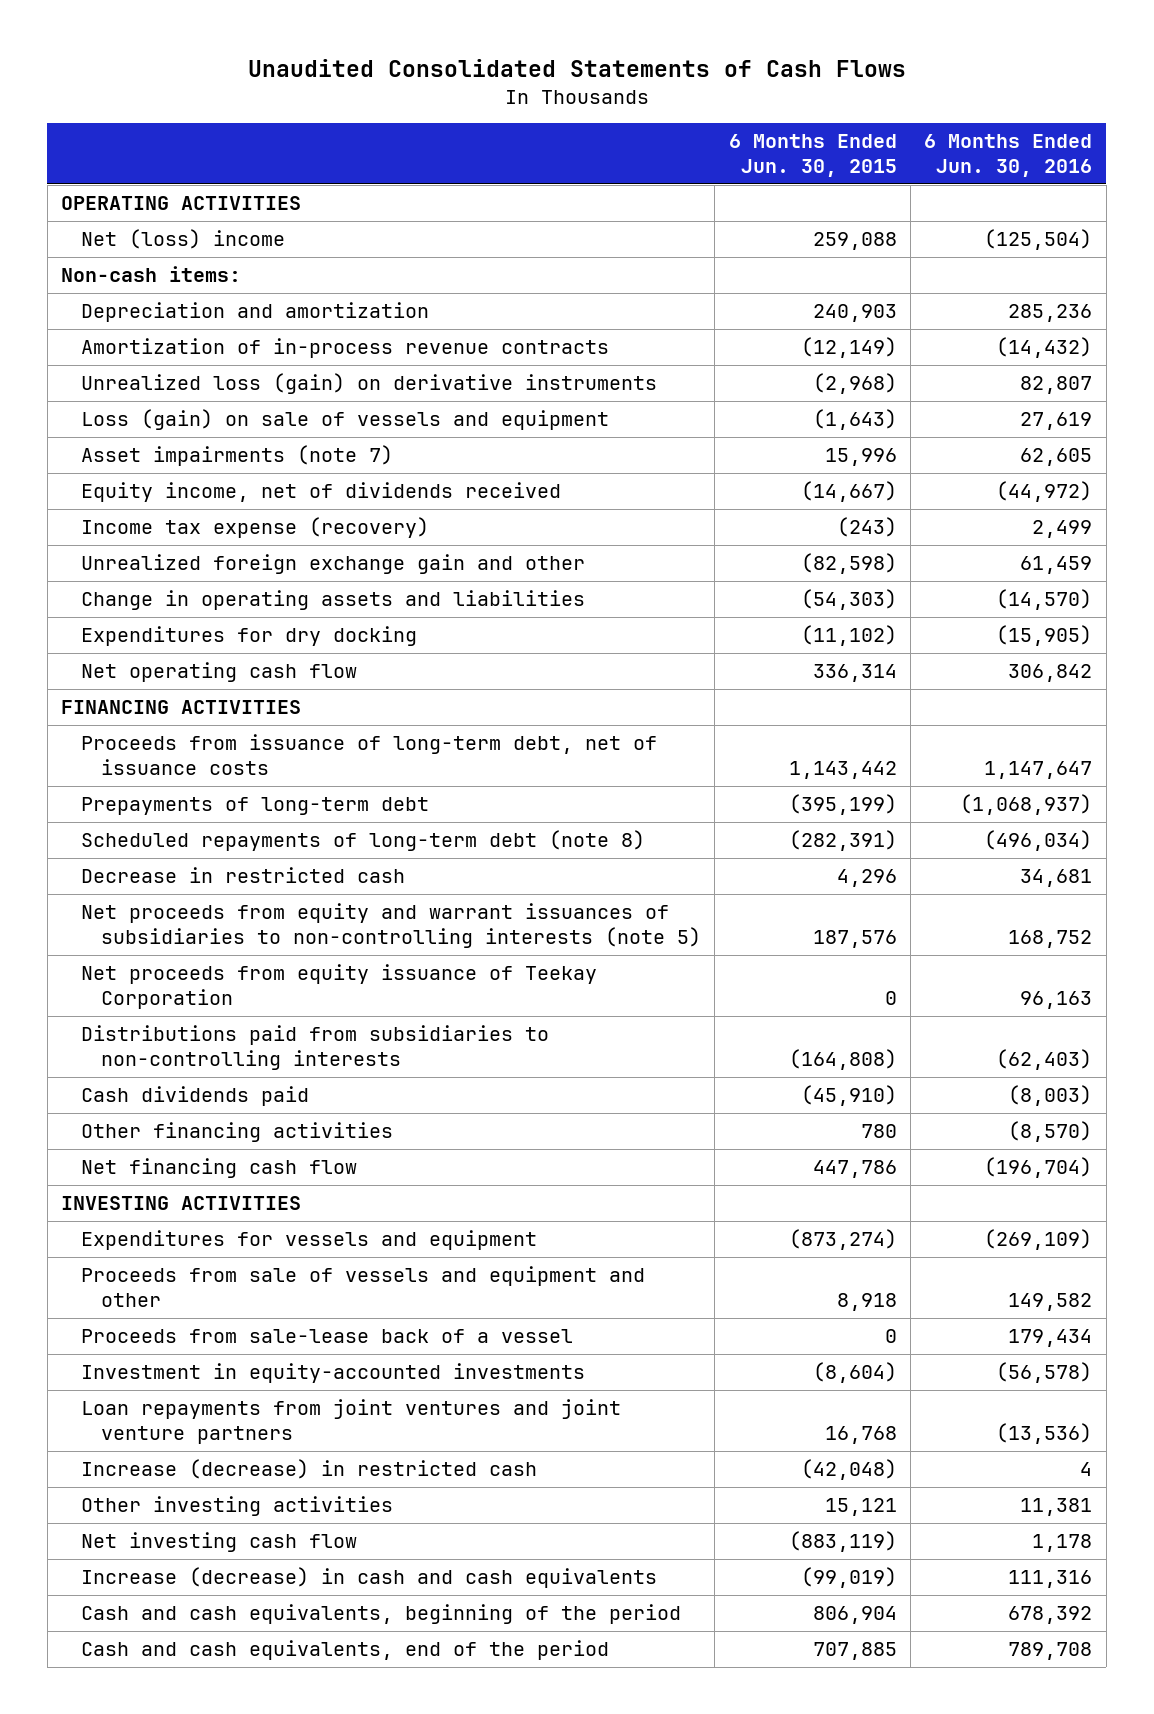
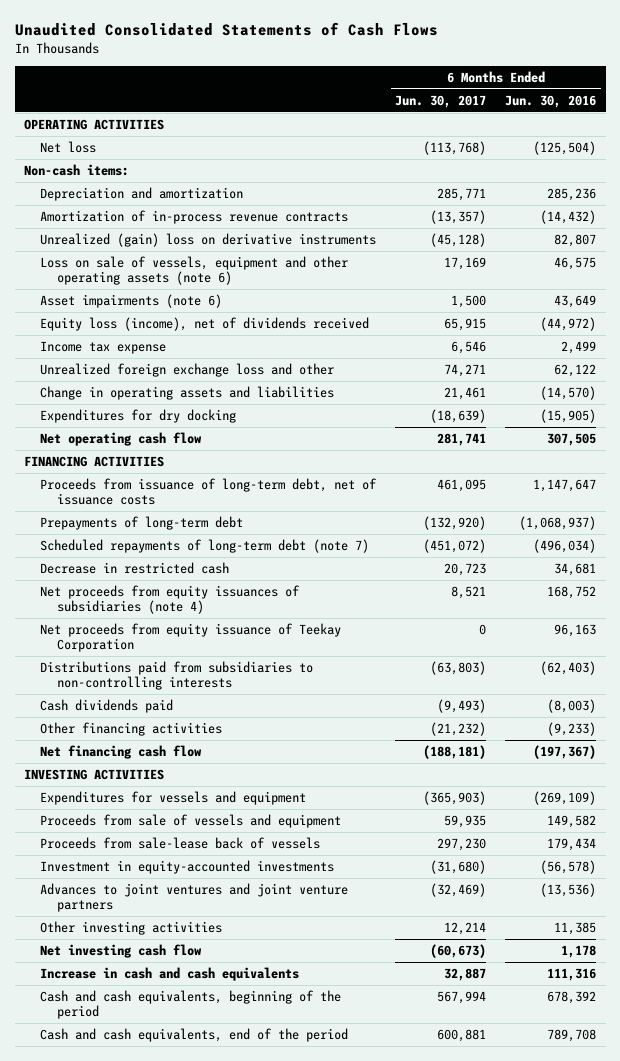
- | 6 Months Ended Jun. 30, 2015 | 6 Months Ended Jun. 30, 2016
+ | 6 Months Ended Jun. 30, 2017 | 6 Months Ended Jun. 30, 2016
- Net (loss) income | 259,088 | (125,504)
+ Net loss | (113,768) | (125,504)
- Unrealized loss (gain) on derivative instruments | (2,968) | 82,807
- Loss (gain) on sale of vessels and equipment | (1,643) | 27,619
- Asset impairments (note 7) | 15,996 | 62,605
- Equity income, net of dividends received | (14,667) | (44,972)
- Income tax expense (recovery) | (243) | 2,499
- Unrealized foreign exchange gain and other | (82,598) | 61,459
+ Unrealized (gain) loss on derivative instruments | (45,128) | 82,807
+ Loss on sale of vessels, equipment and other operating assets (note 6) | 17,169 | 46,575
+ Asset impairments (note 6) | 1,500 | 43,649
+ Equity loss (income), net of dividends received | 65,915 | (44,972)
+ Income tax expense | 6,546 | 2,499
+ Unrealized foreign exchange loss and other | 74,271 | 62,122
- Net operating cash flow | 336,314 | 306,842
+ Net operating cash flow | 281,741 | 307,505
- Scheduled repayments of long-term debt (note 8) | (282,391) | (496,034)
+ Scheduled repayments of long-term debt (note 7) | (451,072) | (496,034)
- Net proceeds from equity and warrant issuances of subsidiaries to non-controlling interests (note 5) | 187,576 | 168,752
+ Net proceeds from equity issuances of subsidiaries (note 4) | 8,521 | 168,752
- Other financing activities | 780 | (8,570)
- Net financing cash flow | 447,786 | (196,704)
+ Other financing activities | (21,232) | (9,233)
+ Net financing cash flow | (188,181) | (197,367)
- Proceeds from sale of vessels and equipment and other | 8,918 | 149,582
- Proceeds from sale-lease back of a vessel | 0 | 179,434
+ Proceeds from sale of vessels and equipment | 59,935 | 149,582
+ Proceeds from sale-lease back of vessels | 297,230 | 179,434
- Loan repayments from joint ventures and joint venture partners | 16,768 | (13,536)
- Increase (decrease) in restricted cash | (42,048) | 4
- Other investing activities | 15,121 | 11,381
+ Advances to joint ventures and joint venture partners | (32,469) | (13,536)
+ Other investing activities | 12,214 | 11,385
- Increase (decrease) in cash and cash equivalents | (99,019) | 111,316
+ Increase in cash and cash equivalents | 32,887 | 111,316

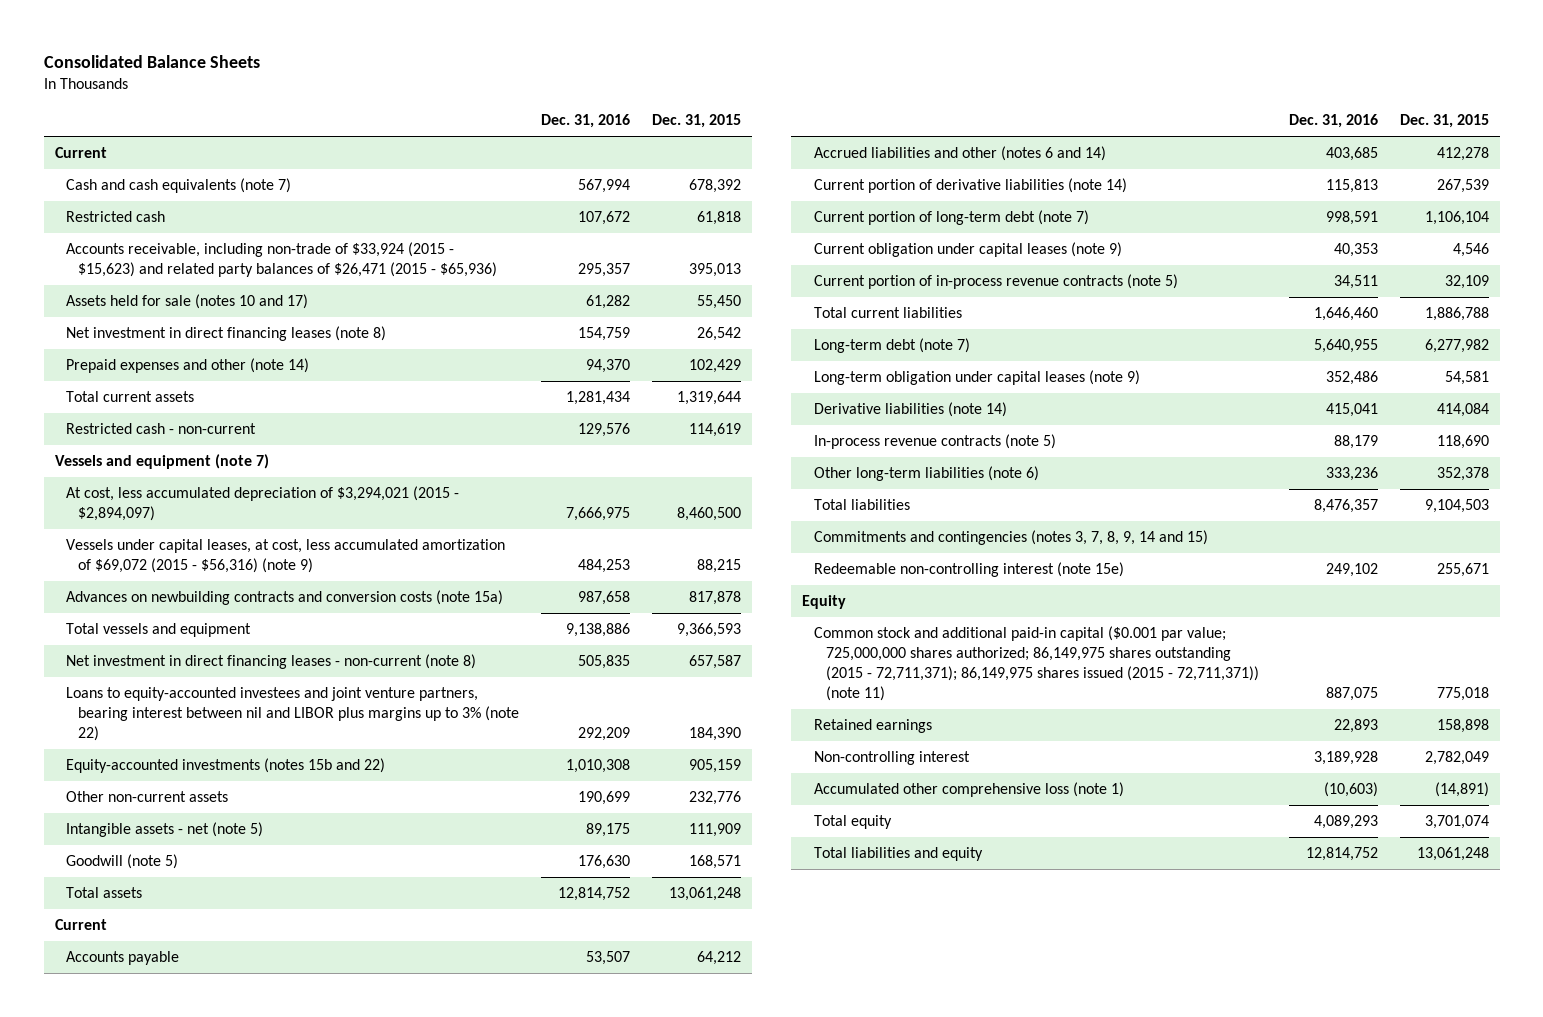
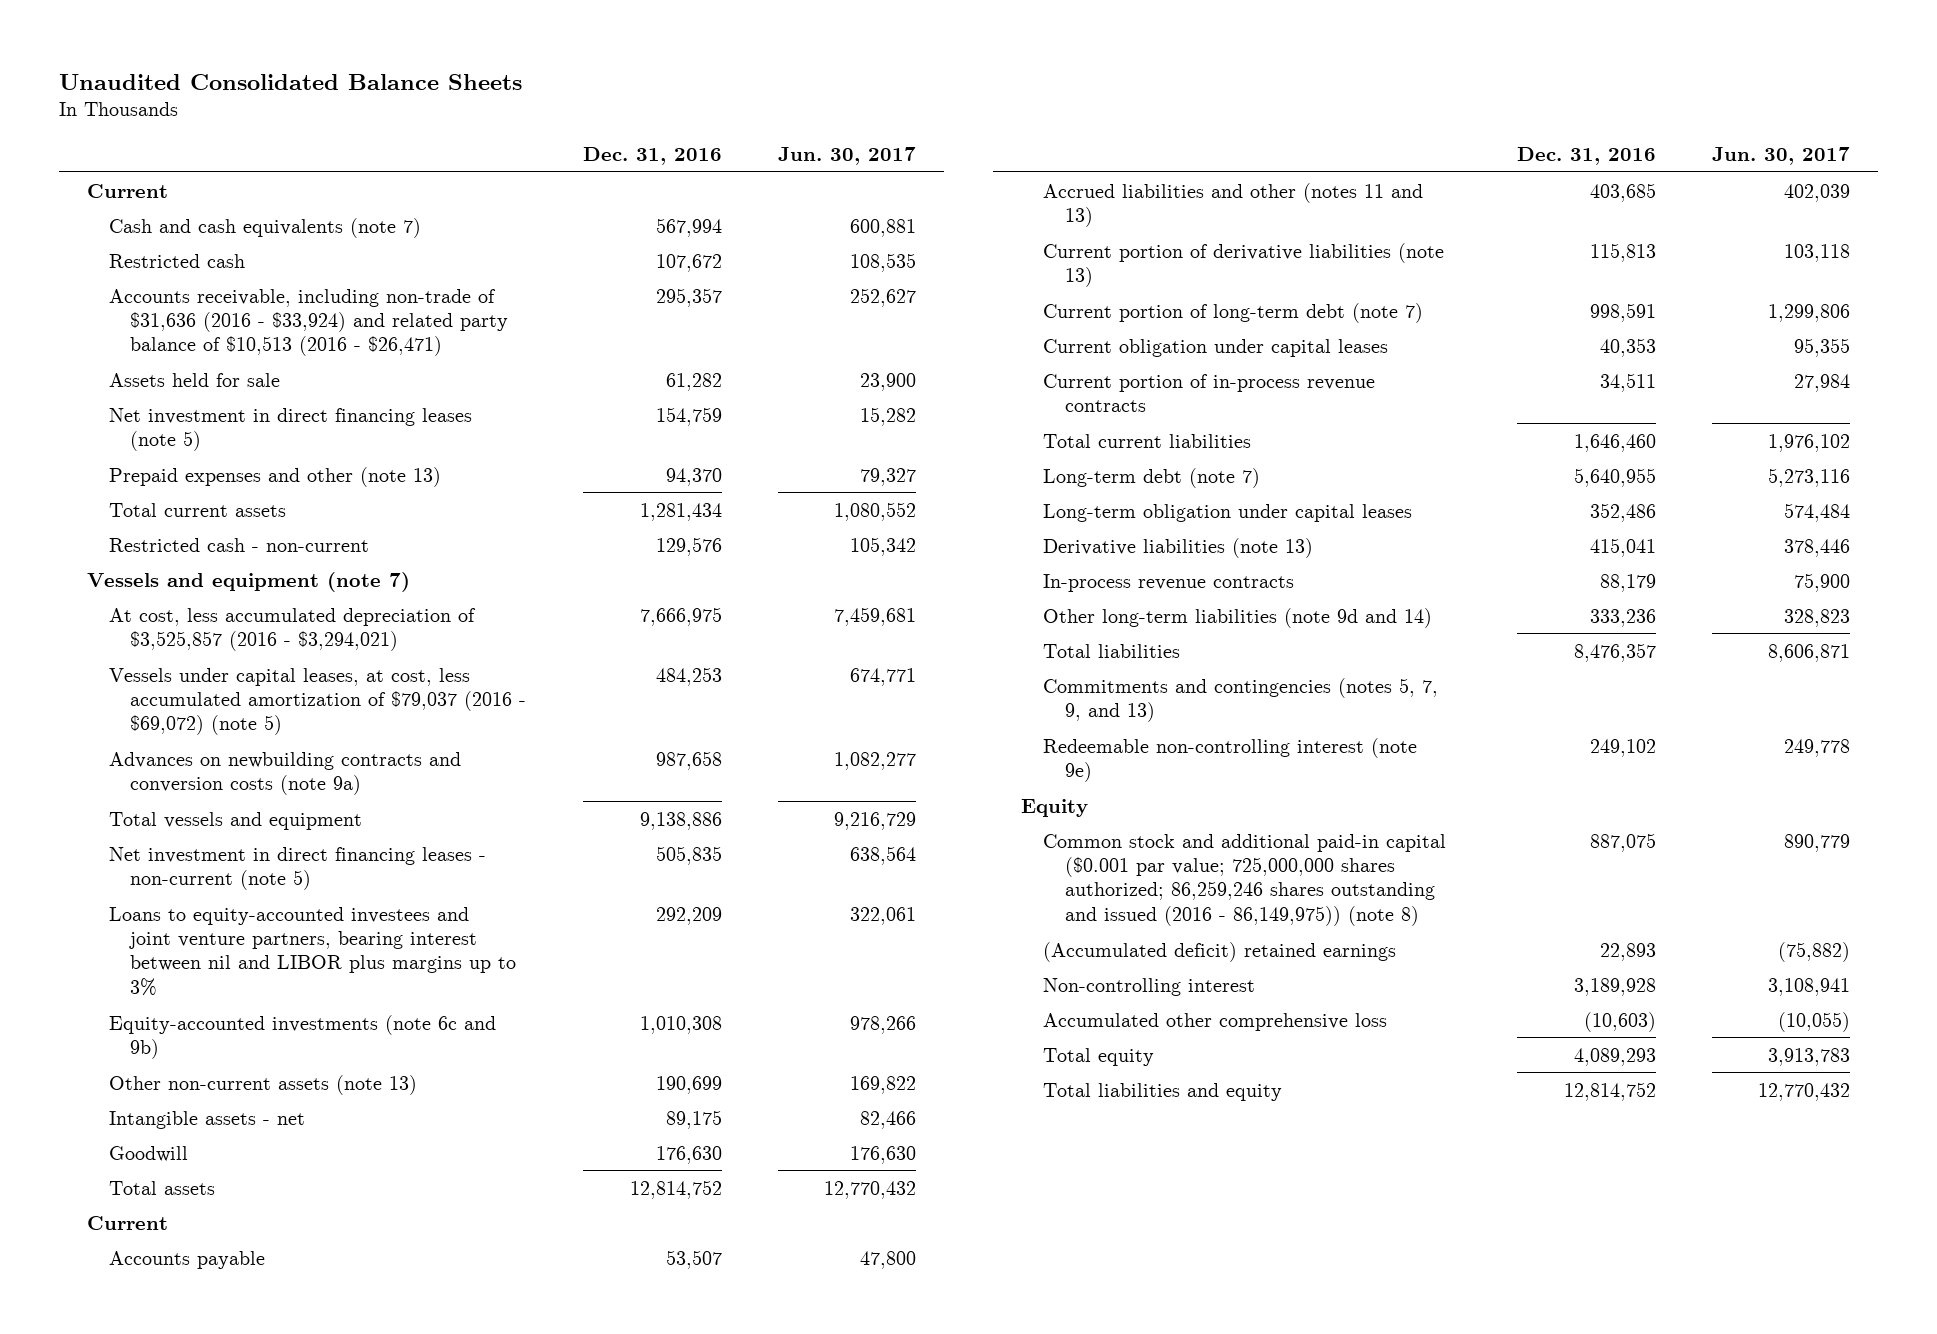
- Consolidated Balance Sheets
+ Unaudited Consolidated Balance Sheets
- | Dec. 31, 2016 | Dec. 31, 2015
+ | Dec. 31, 2016 | Jun. 30, 2017
- Accounts receivable, including non-trade of $33,924 (2015 - $15,623) and related party balances of $26,471 (2015 - $65,936) | 295,357 | 395,013
- Assets held for sale (notes 10 and 17) | 61,282 | 55,450
- Net investment in direct financing leases (note 8) | 154,759 | 26,542
- Prepaid expenses and other (note 14) | 94,370 | 102,429
+ Accounts receivable, including non-trade of $31,636 (2016 - $33,924) and related party balance of $10,513 (2016 - $26,471) | 295,357 | 252,627
+ Assets held for sale | 61,282 | 23,900
+ Net investment in direct financing leases (note 5) | 154,759 | 15,282
+ Prepaid expenses and other (note 13) | 94,370 | 79,327
- At cost, less accumulated depreciation of $3,294,021 (2015 - $2,894,097) | 7,666,975 | 8,460,500
- Vessels under capital leases, at cost, less accumulated amortization of $69,072 (2015 - $56,316) (note 9) | 484,253 | 88,215
- Advances on newbuilding contracts and conversion costs (note 15a) | 987,658 | 817,878
+ At cost, less accumulated depreciation of $3,525,857 (2016 - $3,294,021) | 7,666,975 | 7,459,681
+ Vessels under capital leases, at cost, less accumulated amortization of $79,037 (2016 - $69,072) (note 5) | 484,253 | 674,771
+ Advances on newbuilding contracts and conversion costs (note 9a) | 987,658 | 1,082,277
- Net investment in direct financing leases - non-current (note 8) | 505,835 | 657,587
- Loans to equity-accounted investees and joint venture partners, bearing interest between nil and LIBOR plus margins up to 3% (note 22) | 292,209 | 184,390
- Equity-accounted investments (notes 15b and 22) | 1,010,308 | 905,159
- Other non-current assets | 190,699 | 232,776
- Intangible assets - net (note 5) | 89,175 | 111,909
- Goodwill (note 5) | 176,630 | 168,571
+ Net investment in direct financing leases - non-current (note 5) | 505,835 | 638,564
+ Loans to equity-accounted investees and joint venture partners, bearing interest between nil and LIBOR plus margins up to 3% | 292,209 | 322,061
+ Equity-accounted investments (note 6c and 9b) | 1,010,308 | 978,266
+ Other non-current assets (note 13) | 190,699 | 169,822
+ Intangible assets - net | 89,175 | 82,466
+ Goodwill | 176,630 | 176,630
- Accrued liabilities and other (notes 6 and 14) | 403,685 | 412,278
- Current portion of derivative liabilities (note 14) | 115,813 | 267,539
+ Accrued liabilities and other (notes 11 and 13) | 403,685 | 402,039
+ Current portion of derivative liabilities (note 13) | 115,813 | 103,118
- Current obligation under capital leases (note 9) | 40,353 | 4,546
- Current portion of in-process revenue contracts (note 5) | 34,511 | 32,109
+ Current obligation under capital leases | 40,353 | 95,355
+ Current portion of in-process revenue contracts | 34,511 | 27,984
- Long-term obligation under capital leases (note 9) | 352,486 | 54,581
- Derivative liabilities (note 14) | 415,041 | 414,084
- In-process revenue contracts (note 5) | 88,179 | 118,690
- Other long-term liabilities (note 6) | 333,236 | 352,378
+ Long-term obligation under capital leases | 352,486 | 574,484
+ Derivative liabilities (note 13) | 415,041 | 378,446
+ In-process revenue contracts | 88,179 | 75,900
+ Other long-term liabilities (note 9d and 14) | 333,236 | 328,823
- Commitments and contingencies (notes 3, 7, 8, 9, 14 and 15)
- Redeemable non-controlling interest (note 15e) | 249,102 | 255,671
+ Commitments and contingencies (notes 5, 7, 9, and 13)
+ Redeemable non-controlling interest (note 9e) | 249,102 | 249,778
- Common stock and additional paid-in capital ($0.001 par value; 725,000,000 shares authorized; 86,149,975 shares outstanding (2015 - 72,711,371); 86,149,975 shares issued (2015 - 72,711,371)) (note 11) | 887,075 | 775,018
- Retained earnings | 22,893 | 158,898
+ Common stock and additional paid-in capital ($0.001 par value; 725,000,000 shares authorized; 86,259,246 shares outstanding and issued (2016 - 86,149,975)) (note 8) | 887,075 | 890,779
+ (Accumulated deficit) retained earnings | 22,893 | (75,882)
- Accumulated other comprehensive loss (note 1) | (10,603) | (14,891)
+ Accumulated other comprehensive loss | (10,603) | (10,055)

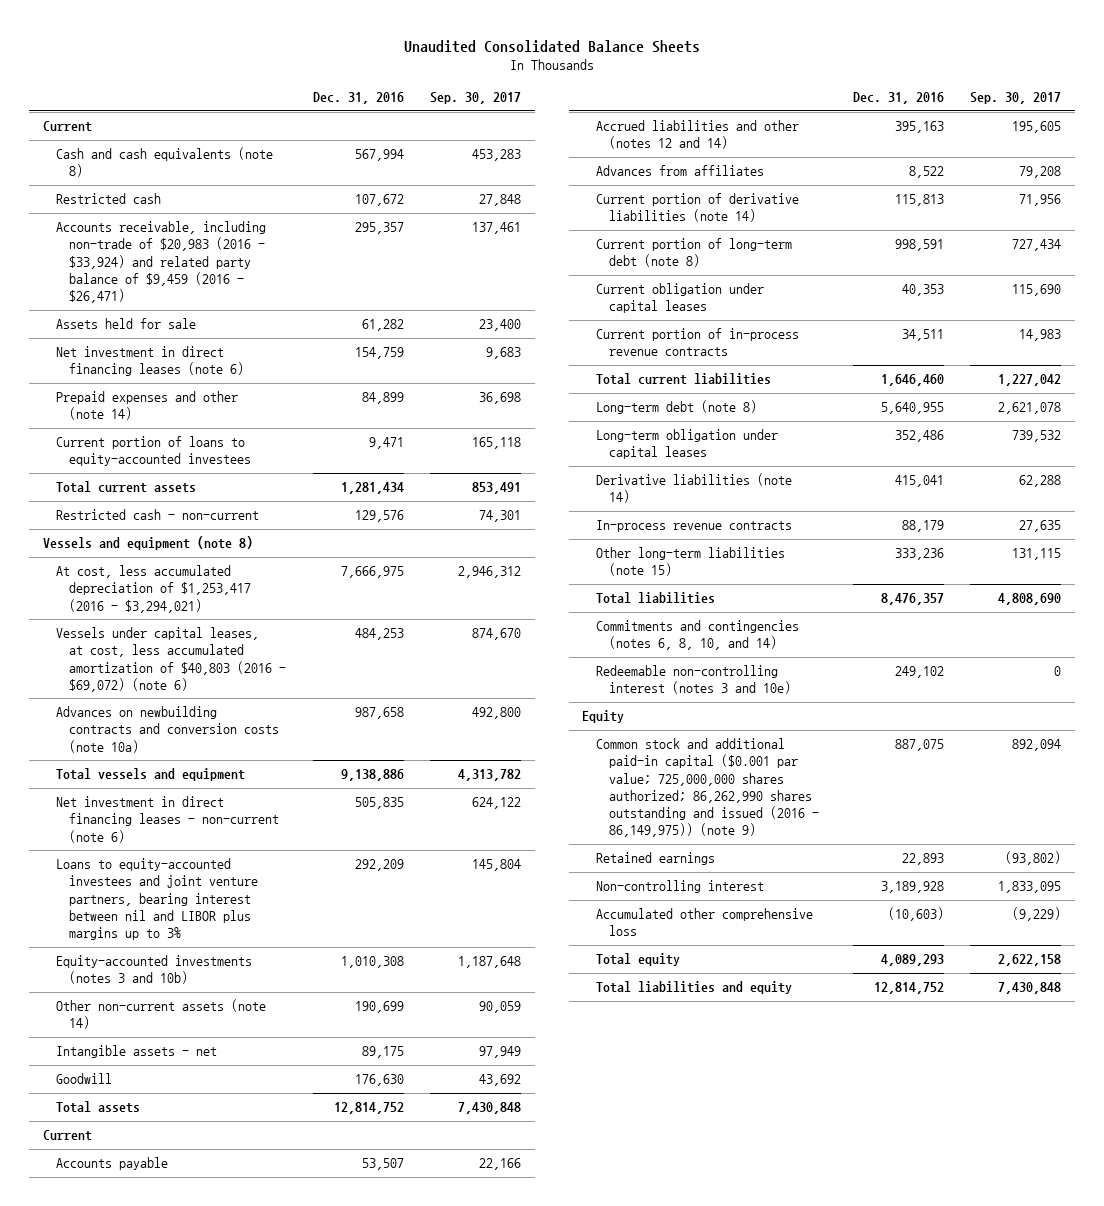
- | Dec. 31, 2016 | Jun. 30, 2017
+ | Dec. 31, 2016 | Sep. 30, 2017
- Cash and cash equivalents (note 7) | 567,994 | 600,881
+ Cash and cash equivalents (note 8) | 567,994 | 453,283
- Accounts receivable, including non-trade of $31,636 (2016 - $33,924) and related party balance of $10,513 (2016 - $26,471) | 295,357 | 252,627
+ Accounts receivable, including non-trade of $20,983 (2016 - $33,924) and related party balance of $9,459 (2016 - $26,471) | 295,357 | 137,461
- Net investment in direct financing leases (note 5) | 154,759 | 15,282
- Prepaid expenses and other (note 13) | 94,370 | 79,327
+ Net investment in direct financing leases (note 6) | 154,759 | 9,683
+ Prepaid expenses and other (note 14) | 84,899 | 36,698
+ Current portion of loans to equity-accounted investees | 9,471 | 165,118
- Vessels and equipment (note 7)
- At cost, less accumulated depreciation of $3,525,857 (2016 - $3,294,021) | 7,666,975 | 7,459,681
- Vessels under capital leases, at cost, less accumulated amortization of $79,037 (2016 - $69,072) (note 5) | 484,253 | 674,771
- Advances on newbuilding contracts and conversion costs (note 9a) | 987,658 | 1,082,277
+ Vessels and equipment (note 8)
+ At cost, less accumulated depreciation of $1,253,417 (2016 - $3,294,021) | 7,666,975 | 2,946,312
+ Vessels under capital leases, at cost, less accumulated amortization of $40,803 (2016 - $69,072) (note 6) | 484,253 | 874,670
+ Advances on newbuilding contracts and conversion costs (note 10a) | 987,658 | 492,800
- Net investment in direct financing leases - non-current (note 5) | 505,835 | 638,564
+ Net investment in direct financing leases - non-current (note 6) | 505,835 | 624,122
- Equity-accounted investments (note 6c and 9b) | 1,010,308 | 978,266
- Other non-current assets (note 13) | 190,699 | 169,822
+ Equity-accounted investments (notes 3 and 10b) | 1,010,308 | 1,187,648
+ Other non-current assets (note 14) | 190,699 | 90,059
- Accrued liabilities and other (notes 11 and 13) | 403,685 | 402,039
- Current portion of derivative liabilities (note 13) | 115,813 | 103,118
- Current portion of long-term debt (note 7) | 998,591 | 1,299,806
+ Accrued liabilities and other (notes 12 and 14) | 395,163 | 195,605
+ Advances from affiliates | 8,522 | 79,208
+ Current portion of derivative liabilities (note 14) | 115,813 | 71,956
+ Current portion of long-term debt (note 8) | 998,591 | 727,434
- Long-term debt (note 7) | 5,640,955 | 5,273,116
+ Long-term debt (note 8) | 5,640,955 | 2,621,078
- Derivative liabilities (note 13) | 415,041 | 378,446
+ Derivative liabilities (note 14) | 415,041 | 62,288
- Other long-term liabilities (note 9d and 14) | 333,236 | 328,823
+ Other long-term liabilities (note 15) | 333,236 | 131,115
- Commitments and contingencies (notes 5, 7, 9, and 13)
- Redeemable non-controlling interest (note 9e) | 249,102 | 249,778
+ Commitments and contingencies (notes 6, 8, 10, and 14)
+ Redeemable non-controlling interest (notes 3 and 10e) | 249,102 | 0
- Common stock and additional paid-in capital ($0.001 par value; 725,000,000 shares authorized; 86,259,246 shares outstanding and issued (2016 - 86,149,975)) (note 8) | 887,075 | 890,779
- (Accumulated deficit) retained earnings | 22,893 | (75,882)
+ Common stock and additional paid-in capital ($0.001 par value; 725,000,000 shares authorized; 86,262,990 shares outstanding and issued (2016 - 86,149,975)) (note 9) | 887,075 | 892,094
+ Retained earnings | 22,893 | (93,802)

